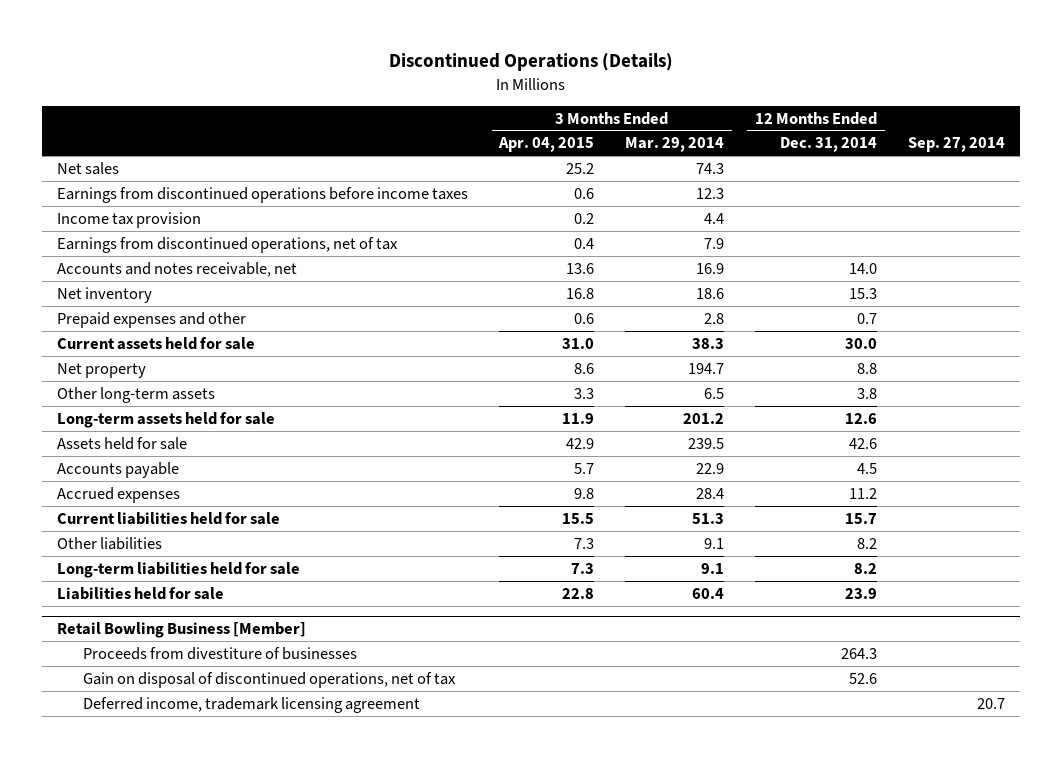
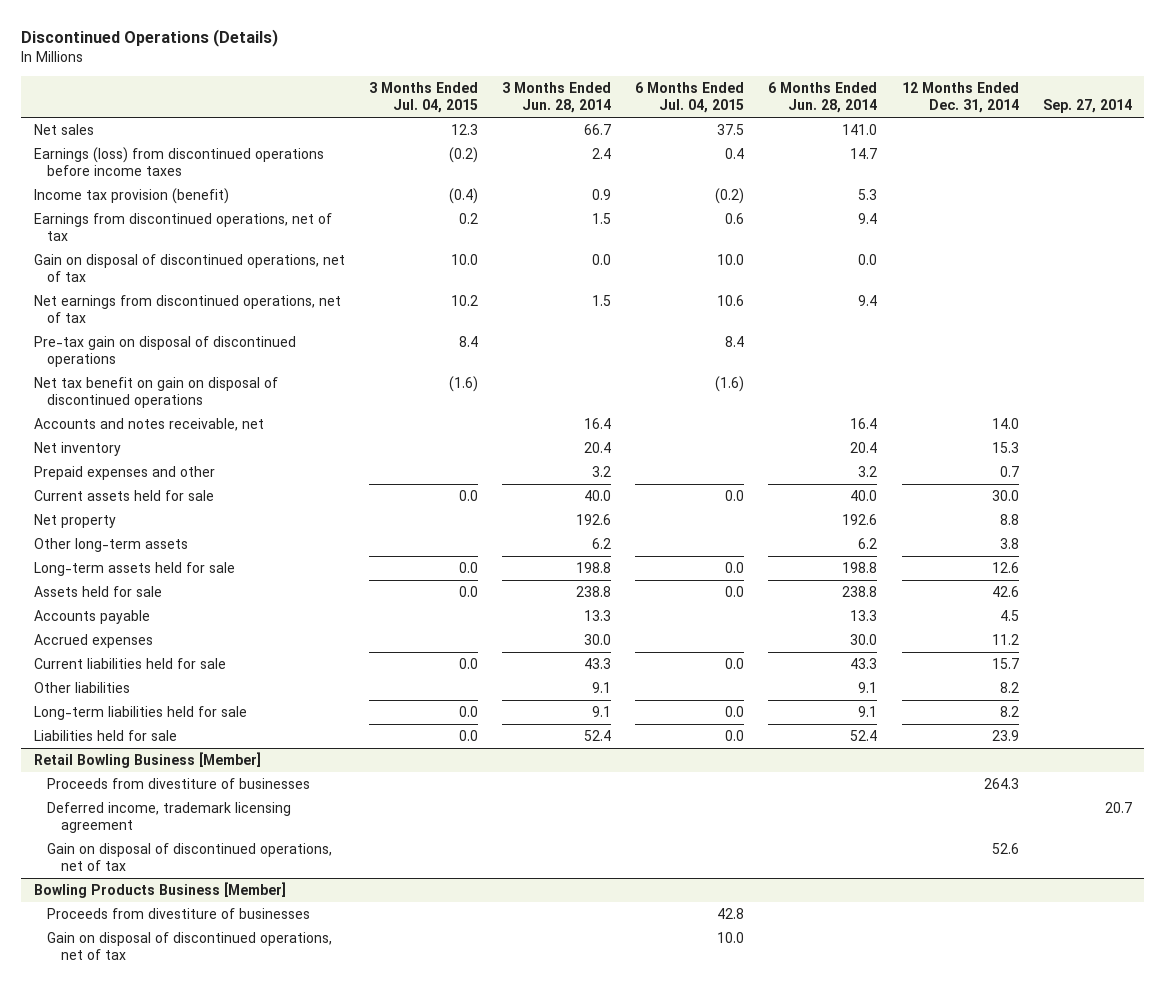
- | 3 Months Ended Apr. 04, 2015 | 3 Months Ended Mar. 29, 2014 | 12 Months Ended Dec. 31, 2014 | Sep. 27, 2014
+ | 3 Months Ended Jul. 04, 2015 | 3 Months Ended Jun. 28, 2014 | 6 Months Ended Jul. 04, 2015 | 6 Months Ended Jun. 28, 2014 | 12 Months Ended Dec. 31, 2014 | Sep. 27, 2014
- Earnings from discontinued operations before income taxes | 0.6 | 12.3 | |
- Income tax provision | 0.2 | 4.4 | |
+ Earnings (loss) from discontinued operations before income taxes | (0.2) | 2.4 | 0.4 | 14.7 | |
+ Income tax provision (benefit) | (0.4) | 0.9 | (0.2) | 5.3 | |
+ Gain on disposal of discontinued operations, net of tax | 10.0 | 0.0 | 10.0 | 0.0 | |
+ Net earnings from discontinued operations, net of tax | 10.2 | 1.5 | 10.6 | 9.4 | |
+ Pre-tax gain on disposal of discontinued operations | 8.4 | | 8.4 | | |
+ Net tax benefit on gain on disposal of discontinued operations | (1.6) | | (1.6) | | |
@ Retail Bowling Business [Member]
moved down: Gain on disposal of discontinued operations, net of tax | | | | | 52.6 |
+ Bowling Products Business [Member]
+ Proceeds from divestiture of businesses | | | 42.8 | | |
+ Gain on disposal of discontinued operations, net of tax | | | 10.0 | | |

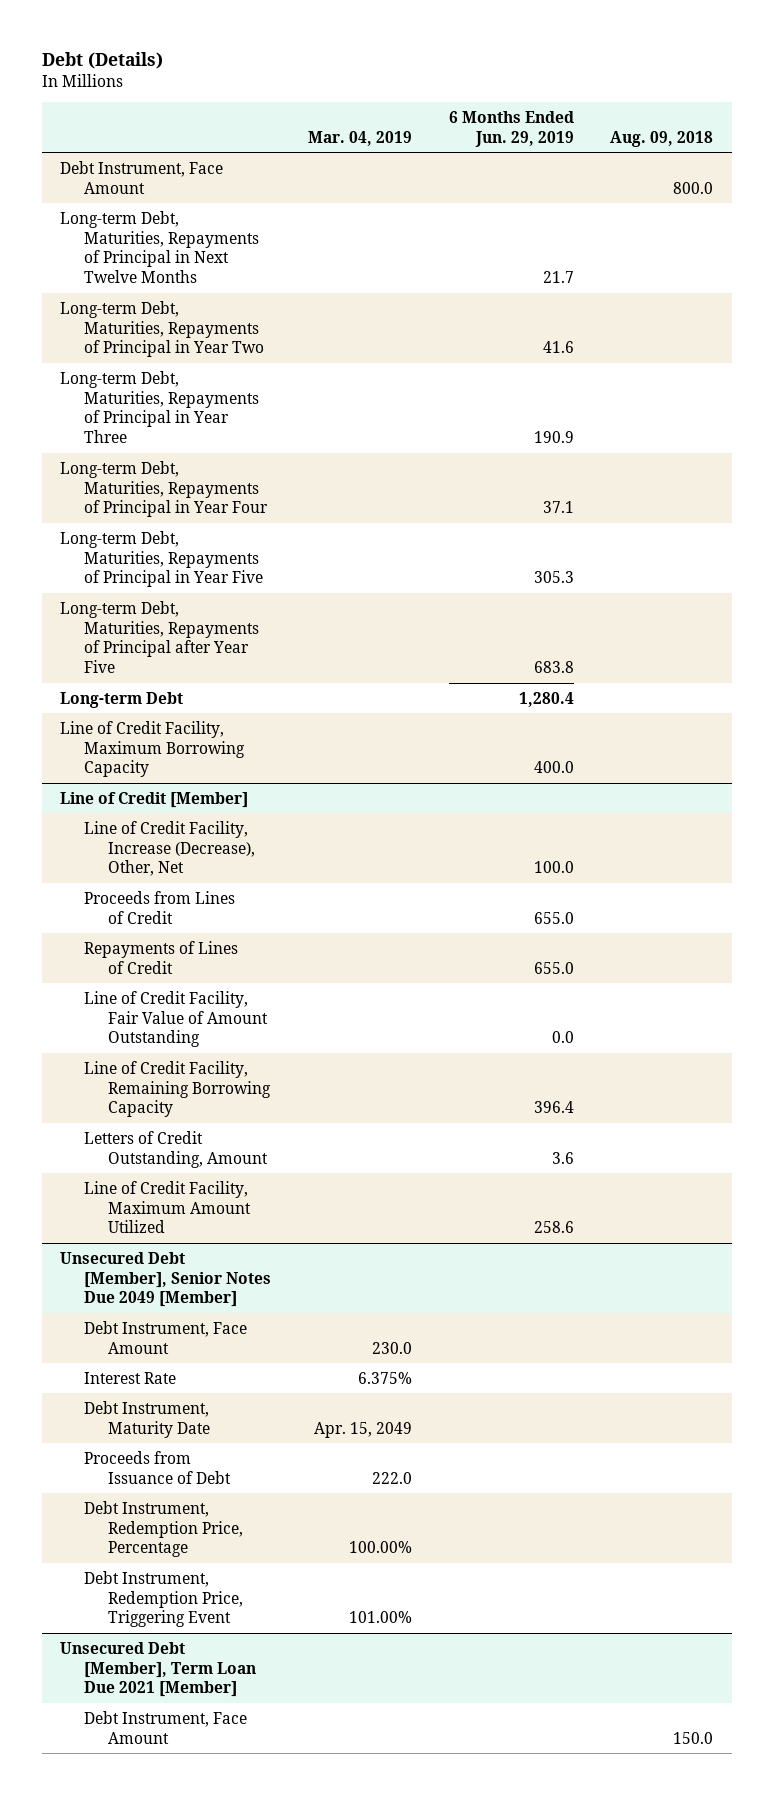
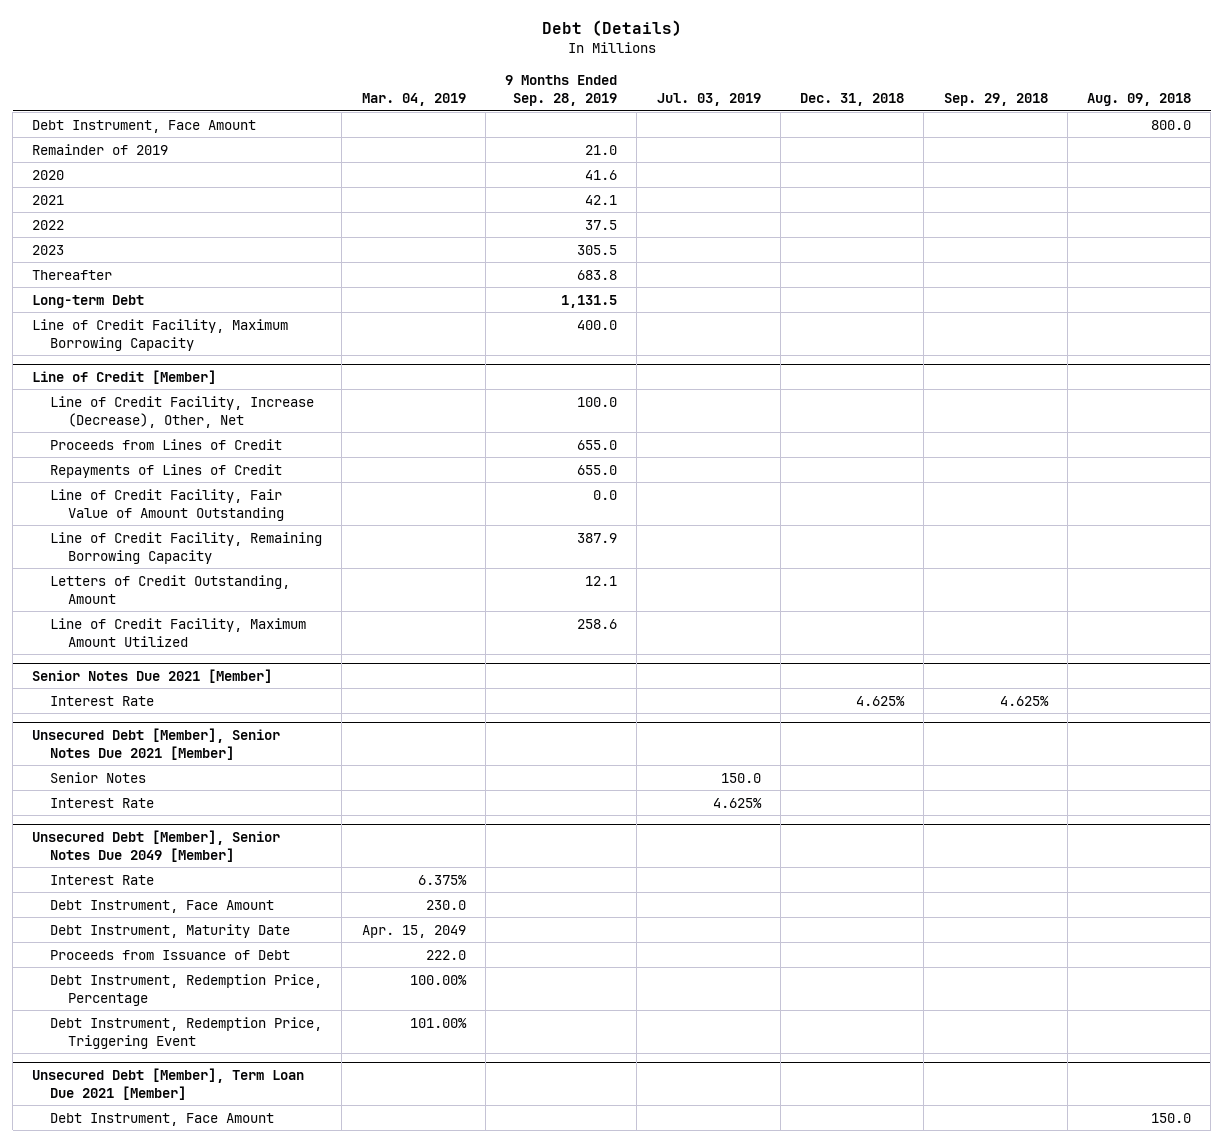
- | Mar. 04, 2019 | 6 Months Ended Jun. 29, 2019 | Aug. 09, 2018
+ | Mar. 04, 2019 | 9 Months Ended Sep. 28, 2019 | Jul. 03, 2019 | Dec. 31, 2018 | Sep. 29, 2018 | Aug. 09, 2018
- Long-term Debt, Maturities, Repayments of Principal in Next Twelve Months | | 21.7 |
- Long-term Debt, Maturities, Repayments of Principal in Year Two | | 41.6 |
- Long-term Debt, Maturities, Repayments of Principal in Year Three | | 190.9 |
- Long-term Debt, Maturities, Repayments of Principal in Year Four | | 37.1 |
- Long-term Debt, Maturities, Repayments of Principal in Year Five | | 305.3 |
- Long-term Debt, Maturities, Repayments of Principal after Year Five | | 683.8 |
+ Remainder of 2019 | | 21.0 | | | |
+ 2020 | | 41.6 | | | |
+ 2021 | | 42.1 | | | |
+ 2022 | | 37.5 | | | |
+ 2023 | | 305.5 | | | |
+ Thereafter | | 683.8 | | | |
+ Senior Notes Due 2021 [Member]
+ Interest Rate | | | | 4.625% | 4.625% |
+ Unsecured Debt [Member], Senior Notes Due 2021 [Member]
+ Senior Notes | | | 150.0 | | |
+ Interest Rate | | | 4.625% | | |
@ Unsecured Debt [Member], Senior Notes Due 2049 [Member]
moved down: Debt Instrument, Face Amount | 230.0 | | | | |

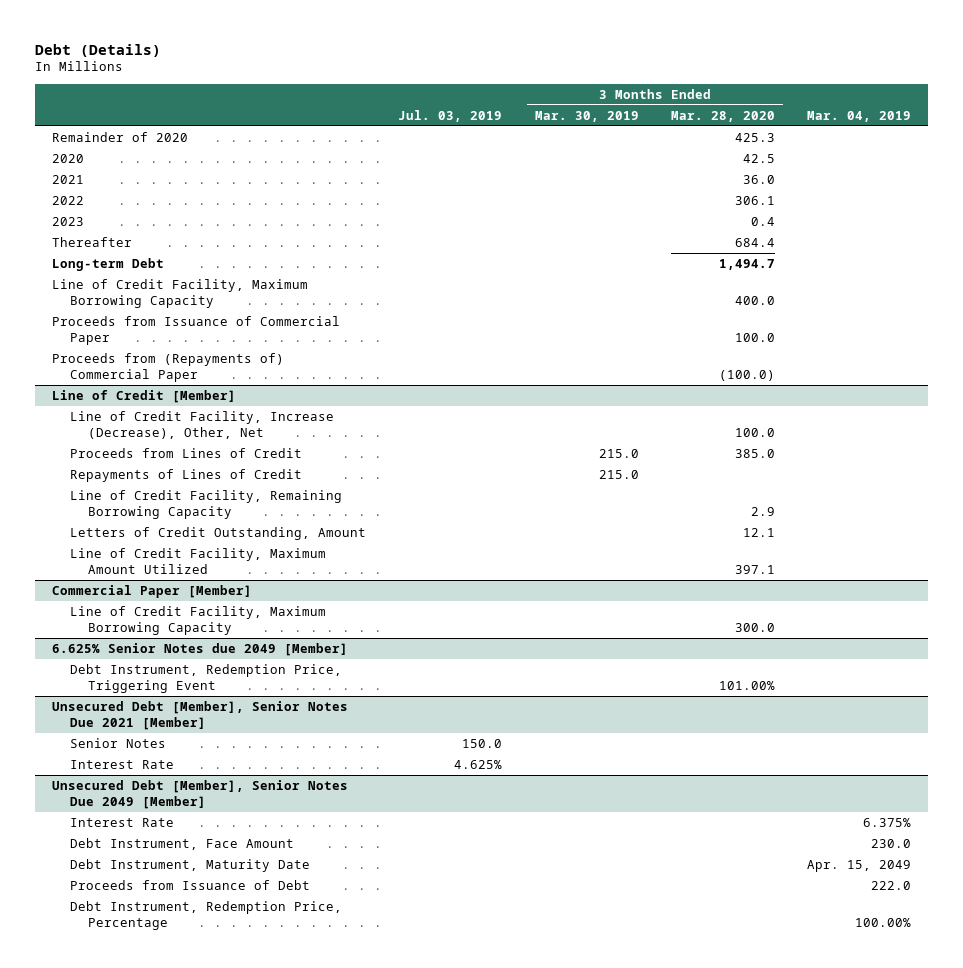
- | Mar. 04, 2019 | 9 Months Ended Sep. 28, 2019 | Jul. 03, 2019 | Dec. 31, 2018 | Sep. 29, 2018 | Aug. 09, 2018
+ | Jul. 03, 2019 | 3 Months Ended Mar. 30, 2019 | 3 Months Ended Mar. 28, 2020 | Mar. 04, 2019
- Debt Instrument, Face Amount | | | | | | 800.0
- Remainder of 2019 | | 21.0 | | | |
+ Remainder of 2020 | | | 425.3 |
+ Proceeds from Issuance of Commercial Paper | | | 100.0 |
+ Proceeds from (Repayments of) Commercial Paper | | | (100.0) |
@ Line of Credit [Member]
- Line of Credit Facility, Fair Value of Amount Outstanding | | 0.0 | | | |
- Senior Notes Due 2021 [Member]
- Interest Rate | | | | 4.625% | 4.625% |
+ Commercial Paper [Member]
+ Line of Credit Facility, Maximum Borrowing Capacity | | | 300.0 |
+ 6.625% Senior Notes due 2049 [Member]
+ Debt Instrument, Redemption Price, Triggering Event | | | 101.00% |
@ Unsecured Debt [Member], Senior Notes Due 2049 [Member]
- Debt Instrument, Redemption Price, Triggering Event | 101.00% | | | | |
- Unsecured Debt [Member], Term Loan Due 2021 [Member]
- Debt Instrument, Face Amount | | | | | | 150.0

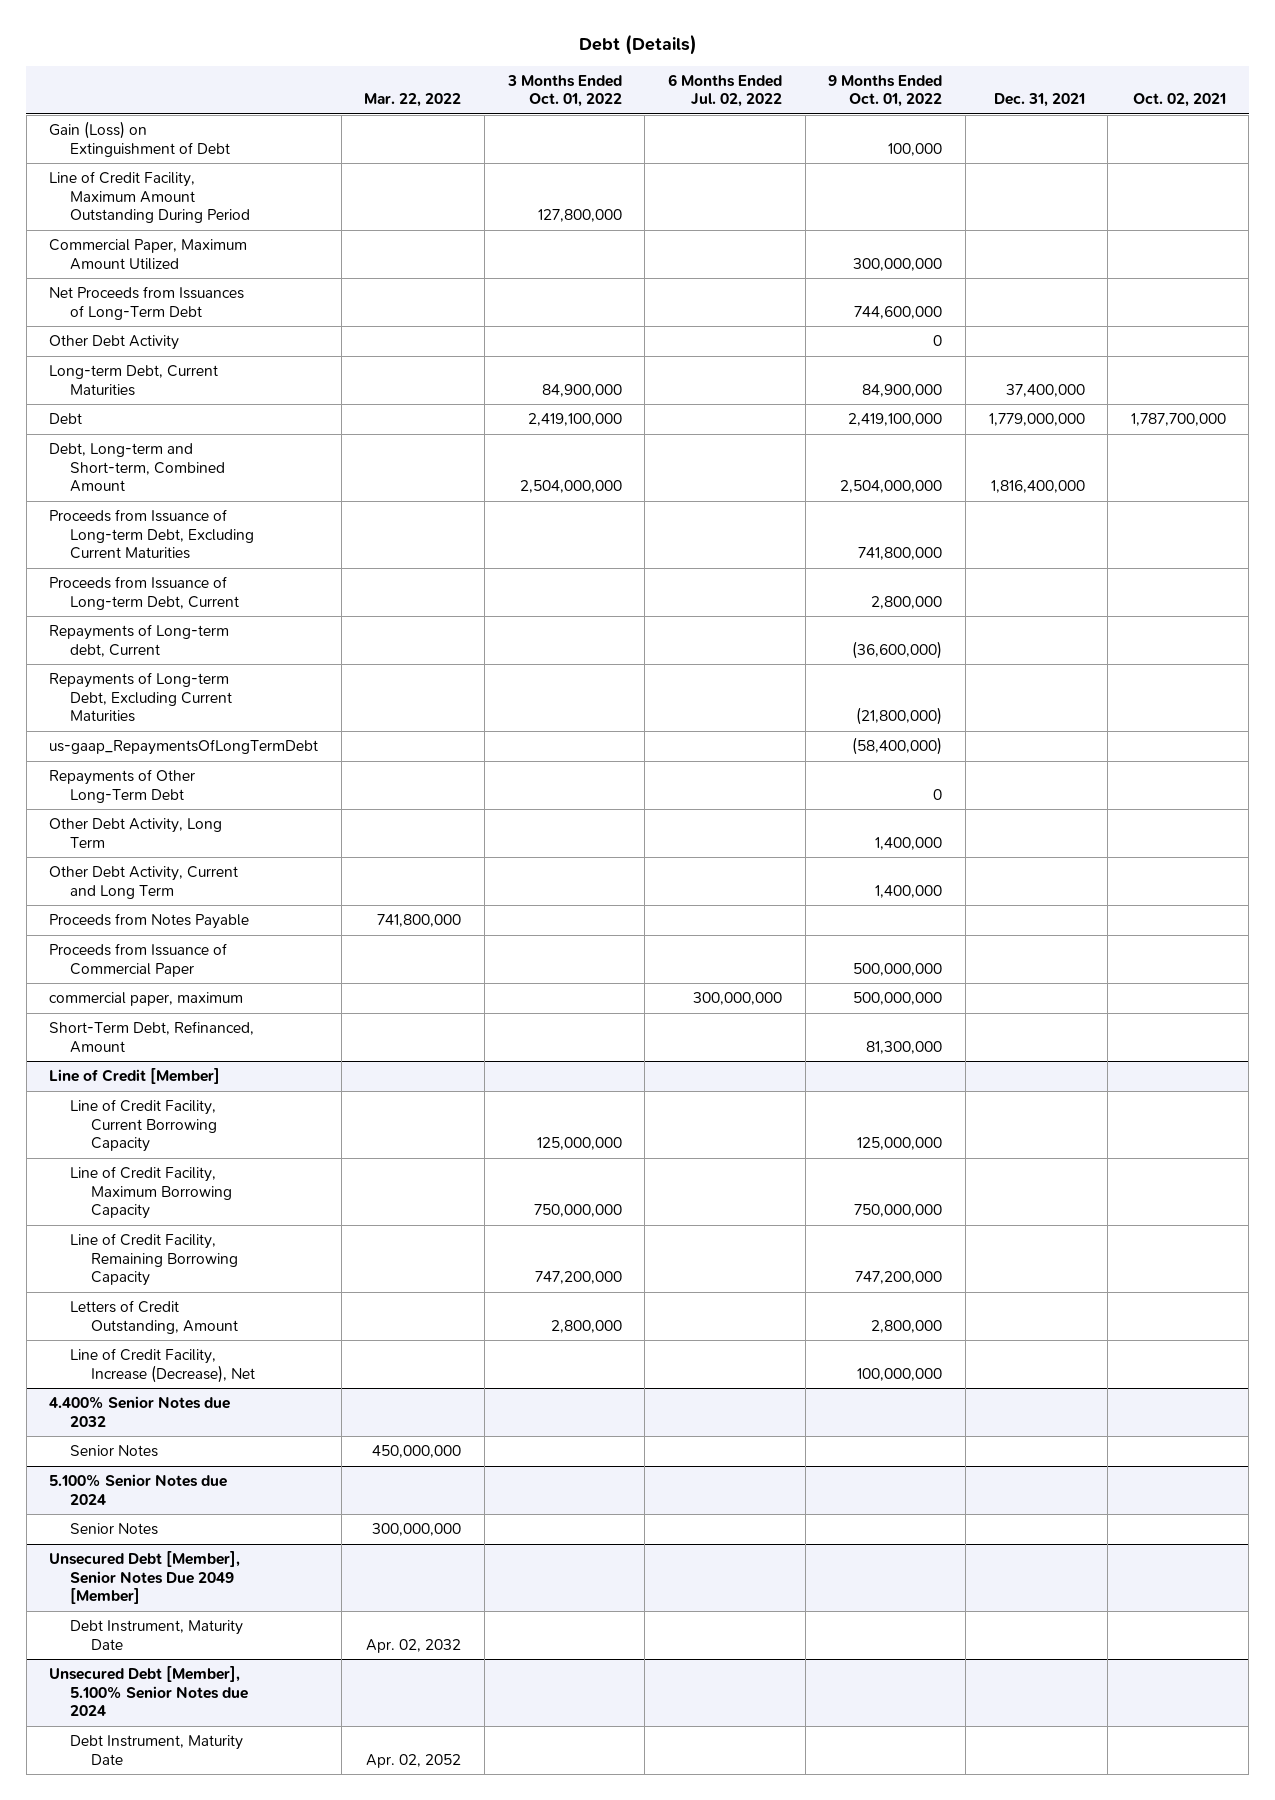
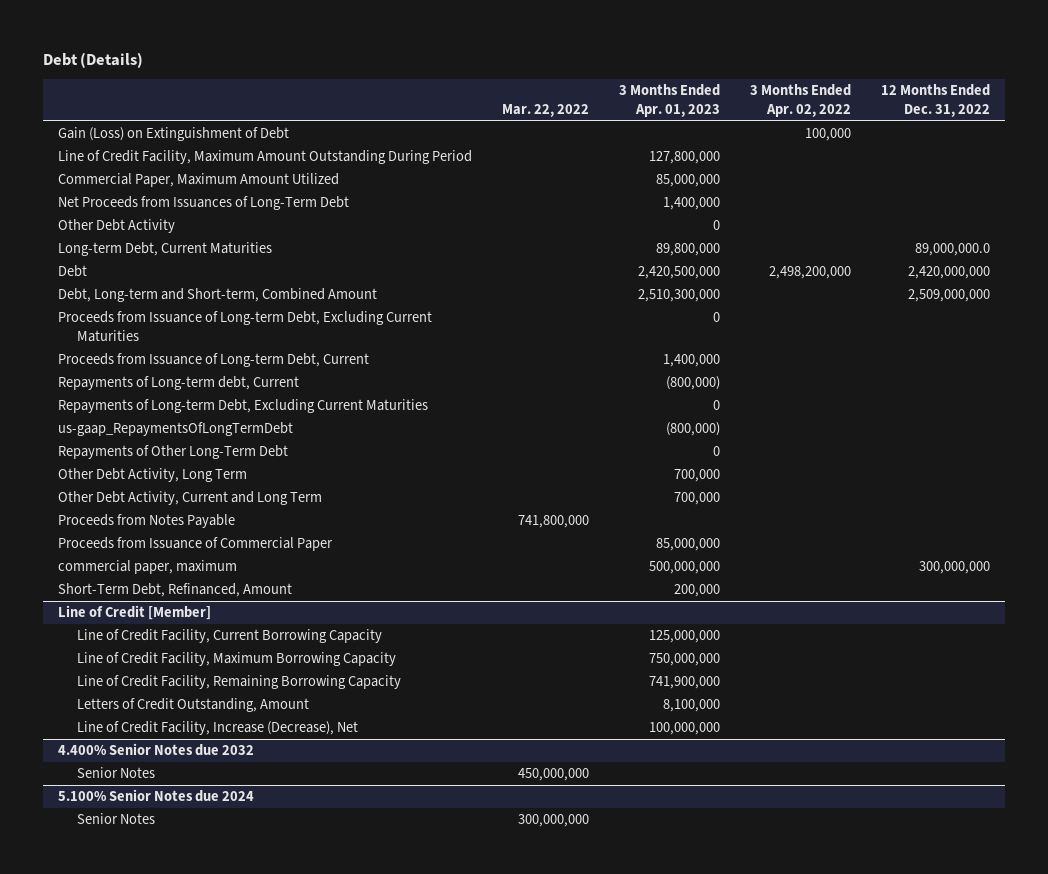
- | Mar. 22, 2022 | 3 Months Ended Oct. 01, 2022 | 6 Months Ended Jul. 02, 2022 | 9 Months Ended Oct. 01, 2022 | Dec. 31, 2021 | Oct. 02, 2021
+ | Mar. 22, 2022 | 3 Months Ended Apr. 01, 2023 | 3 Months Ended Apr. 02, 2022 | 12 Months Ended Dec. 31, 2022
- Unsecured Debt [Member], Senior Notes Due 2049 [Member]
- Debt Instrument, Maturity Date | Apr. 02, 2032 | | | | |
- Unsecured Debt [Member], 5.100% Senior Notes due 2024
- Debt Instrument, Maturity Date | Apr. 02, 2052 | | | | |

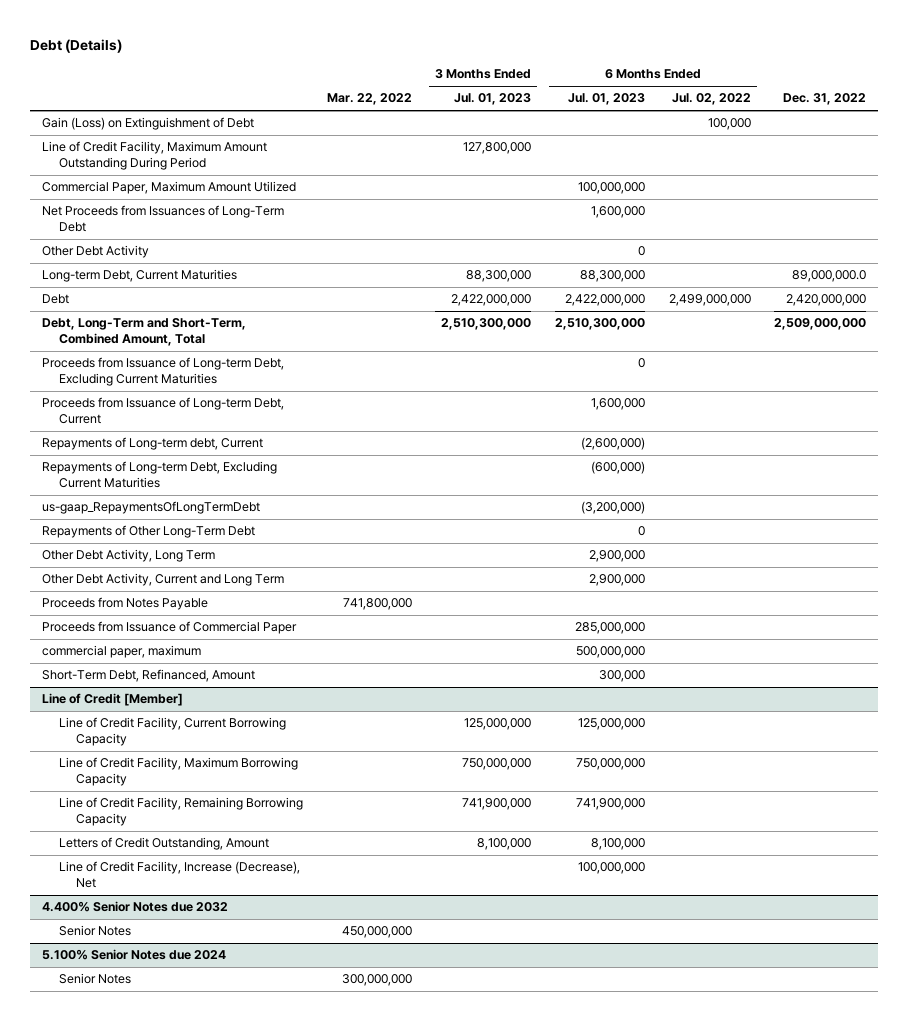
- | Mar. 22, 2022 | 3 Months Ended Apr. 01, 2023 | 3 Months Ended Apr. 02, 2022 | 12 Months Ended Dec. 31, 2022
+ | Mar. 22, 2022 | 3 Months Ended Jul. 01, 2023 | 6 Months Ended Jul. 01, 2023 | 6 Months Ended Jul. 02, 2022 | Dec. 31, 2022
- Debt, Long-term and Short-term, Combined Amount | | 2,510,300,000 | | 2,509,000,000
+ Debt, Long-Term and Short-Term, Combined Amount, Total | | 2,510,300,000 | 2,510,300,000 | | 2,509,000,000

